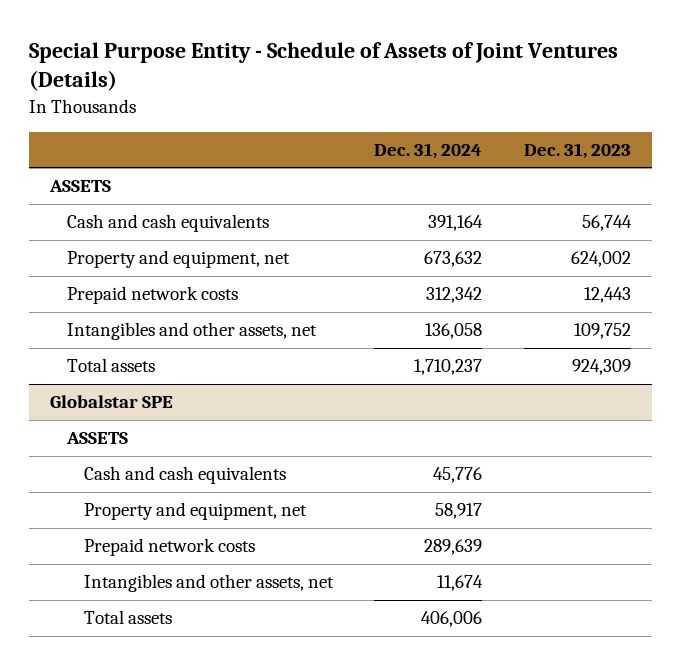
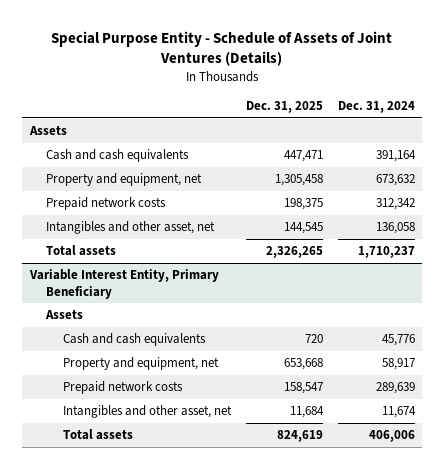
- | Dec. 31, 2024 | Dec. 31, 2023
+ | Dec. 31, 2025 | Dec. 31, 2024
- ASSETS
+ Assets
- Intangibles and other assets, net | 136,058 | 109,752
+ Intangibles and other asset, net | 144,545 | 136,058
- Globalstar SPE
- ASSETS
+ Variable Interest Entity, Primary Beneficiary
+ Assets
- Intangibles and other assets, net | 11,674 |
+ Intangibles and other asset, net | 11,684 | 11,674

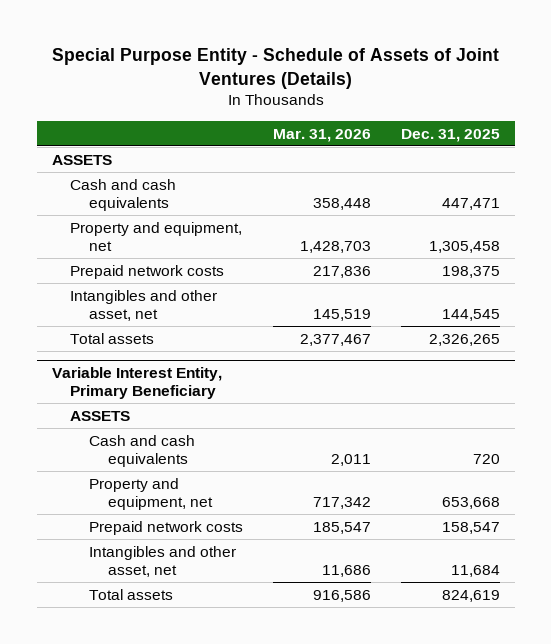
- | Dec. 31, 2025 | Dec. 31, 2024
+ | Mar. 31, 2026 | Dec. 31, 2025
- Assets
+ ASSETS
@ Variable Interest Entity, Primary Beneficiary
- Assets
+ ASSETS

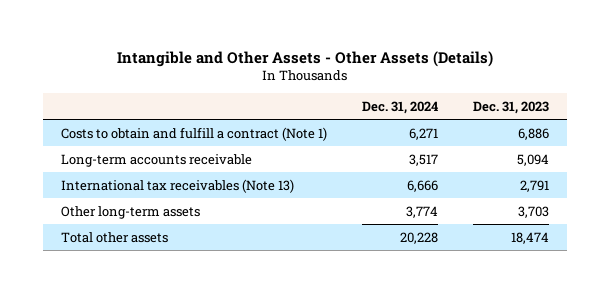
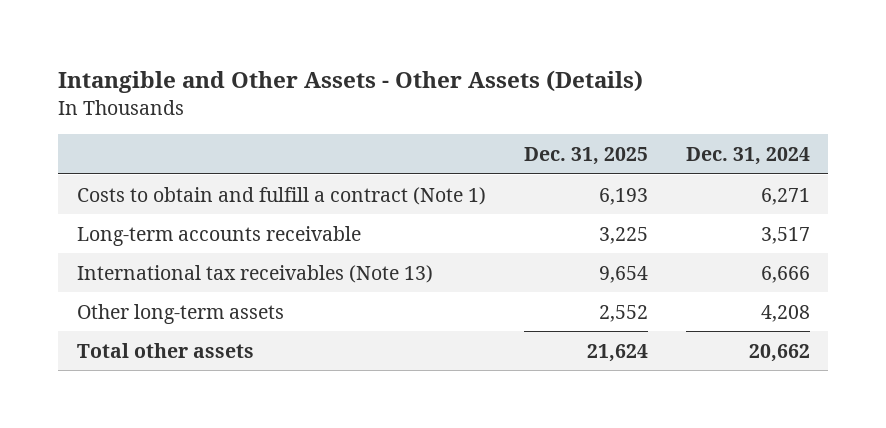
- | Dec. 31, 2024 | Dec. 31, 2023
+ | Dec. 31, 2025 | Dec. 31, 2024
- Other long-term assets | 3,774 | 3,703
- Total other assets | 20,228 | 18,474
+ Other long-term assets | 2,552 | 4,208
+ Total other assets | 21,624 | 20,662

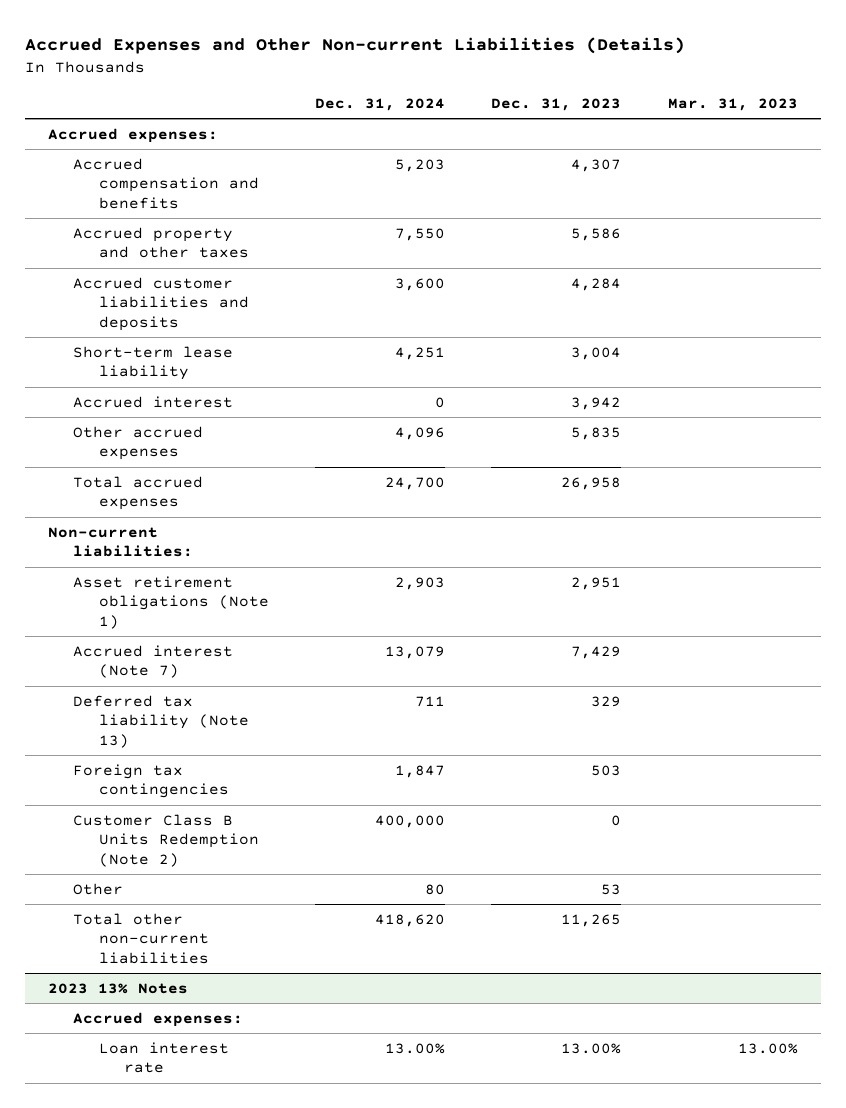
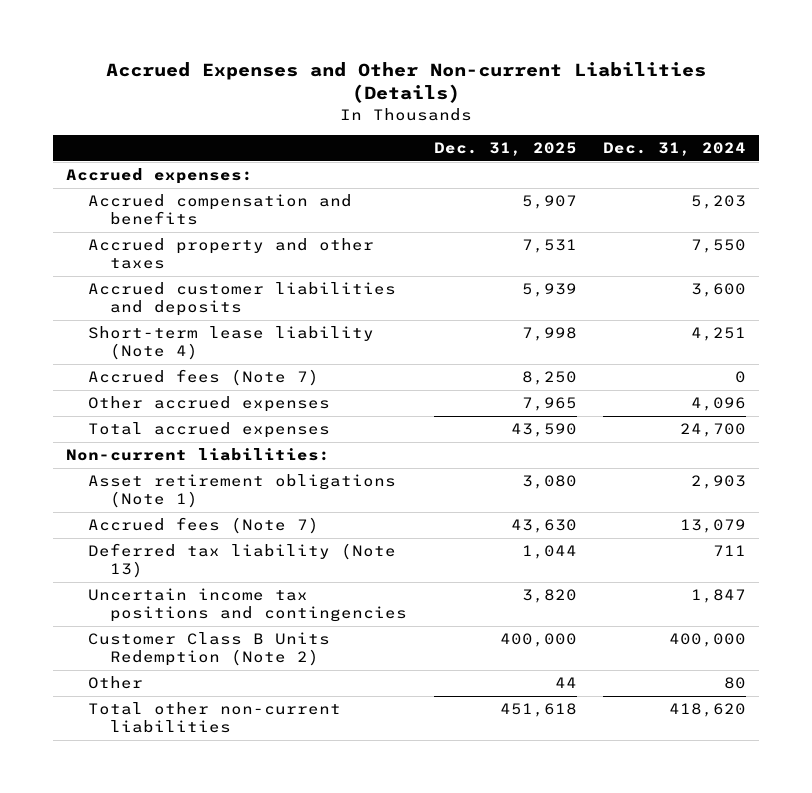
- | Dec. 31, 2024 | Dec. 31, 2023 | Mar. 31, 2023
+ | Dec. 31, 2025 | Dec. 31, 2024
- Short-term lease liability | 4,251 | 3,004 |
- Accrued interest | 0 | 3,942 |
+ Short-term lease liability (Note 4) | 7,998 | 4,251
+ Accrued fees (Note 7) | 8,250 | 0
- Accrued interest (Note 7) | 13,079 | 7,429 |
+ Accrued fees (Note 7) | 43,630 | 13,079
- Foreign tax contingencies | 1,847 | 503 |
+ Uncertain income tax positions and contingencies | 3,820 | 1,847
- 2023 13% Notes
- Accrued expenses:
- Loan interest rate | 13.00% | 13.00% | 13.00%

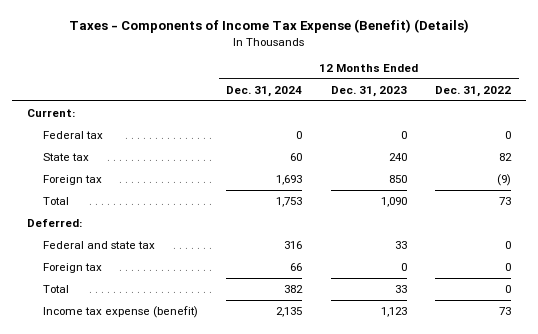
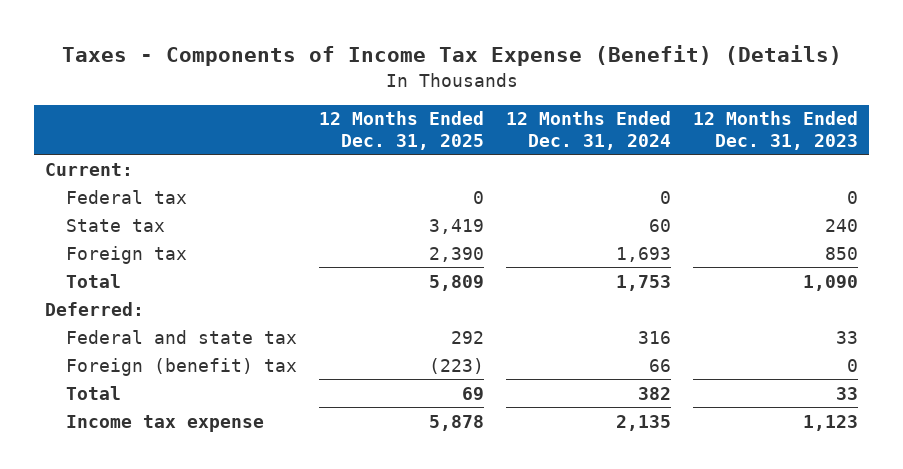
- | 12 Months Ended Dec. 31, 2024 | 12 Months Ended Dec. 31, 2023 | 12 Months Ended Dec. 31, 2022
+ | 12 Months Ended Dec. 31, 2025 | 12 Months Ended Dec. 31, 2024 | 12 Months Ended Dec. 31, 2023
- Foreign tax | 66 | 0 | 0
+ Foreign (benefit) tax | (223) | 66 | 0
- Income tax expense (benefit) | 2,135 | 1,123 | 73
+ Income tax expense | 5,878 | 2,135 | 1,123

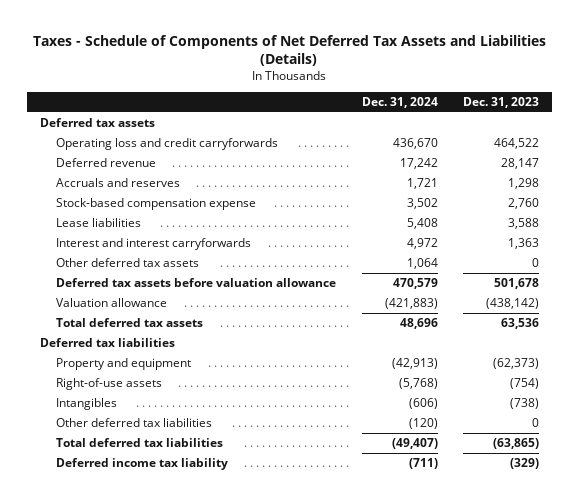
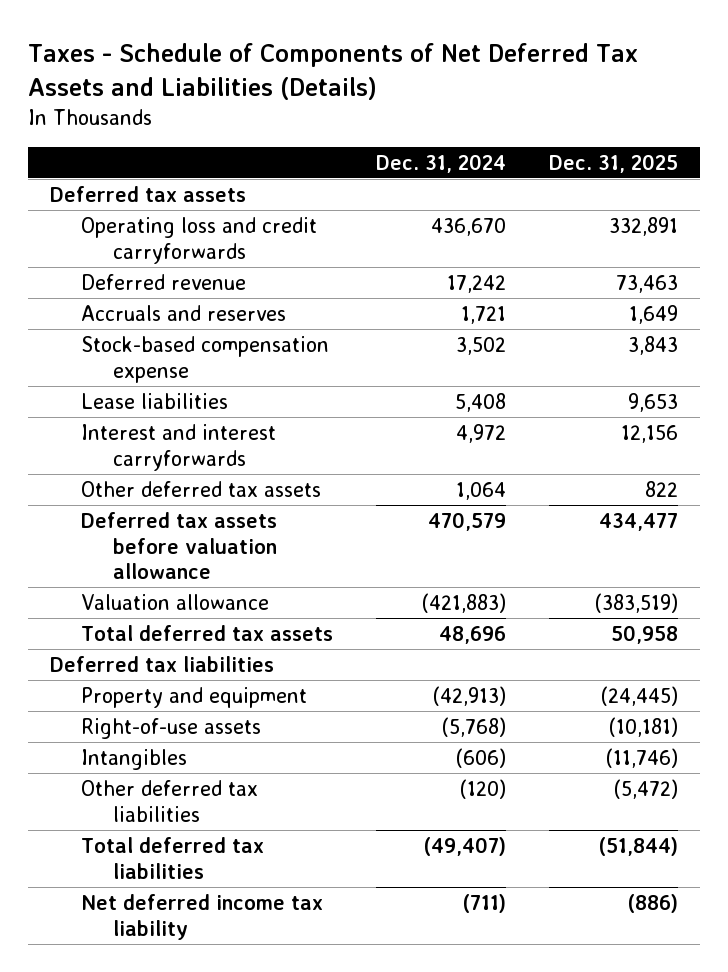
- | Dec. 31, 2024 | Dec. 31, 2023
+ | Dec. 31, 2024 | Dec. 31, 2025
- Deferred income tax liability | (711) | (329)
+ Net deferred income tax liability | (711) | (886)

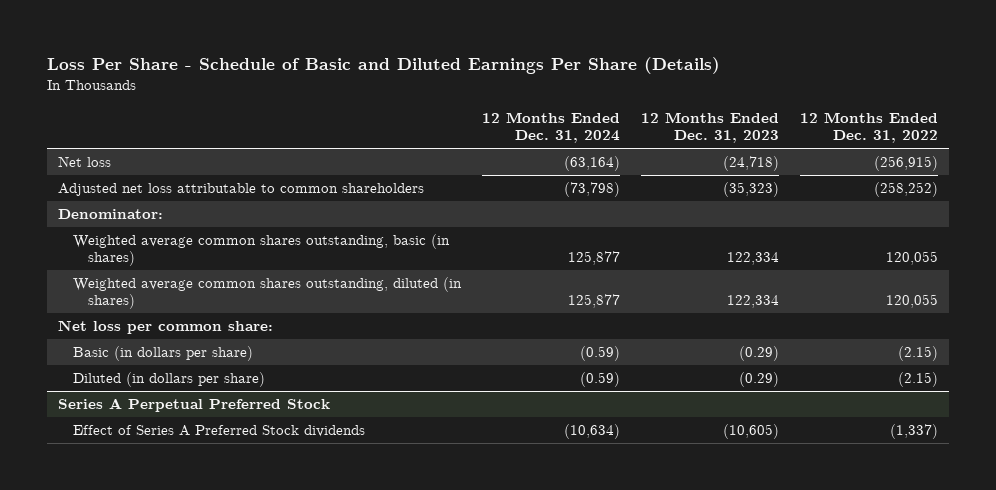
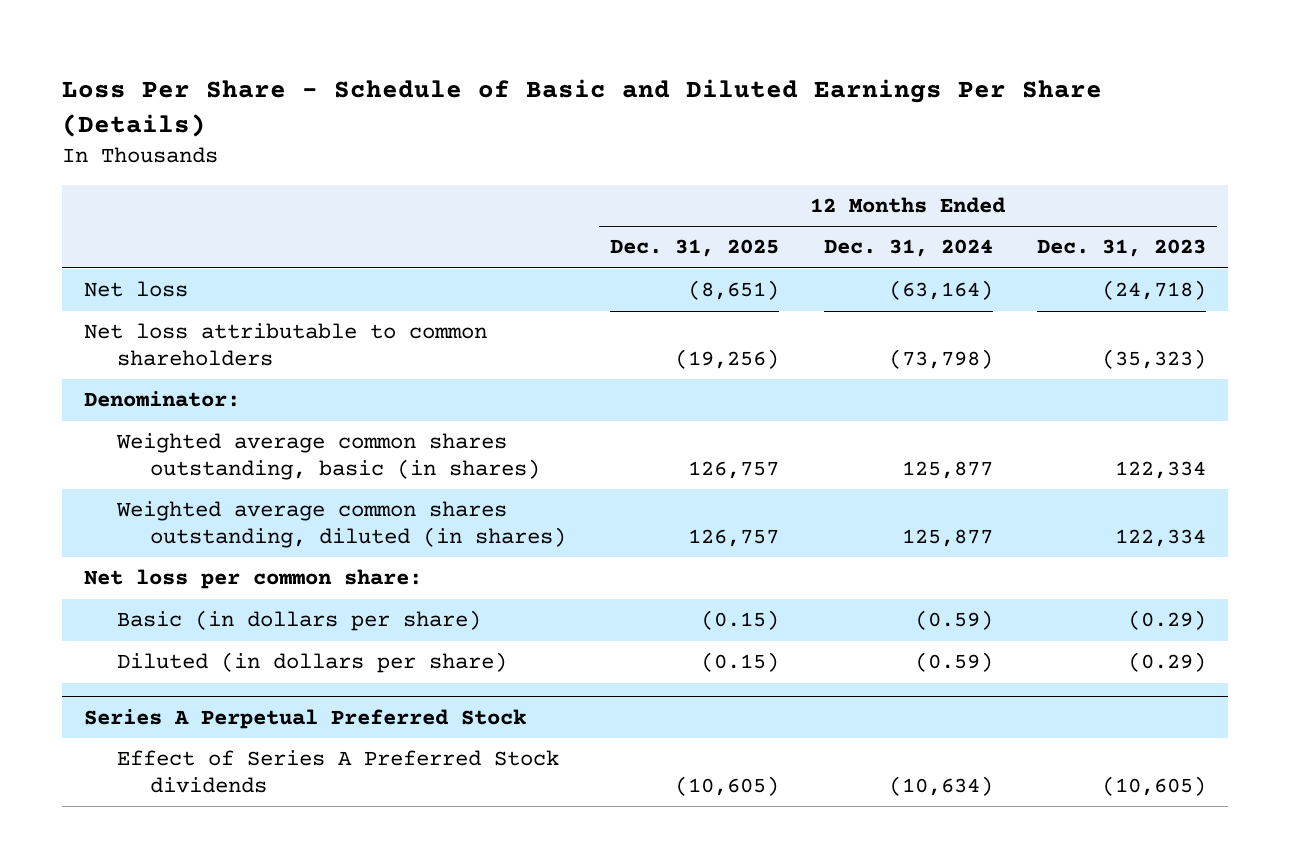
- | 12 Months Ended Dec. 31, 2024 | 12 Months Ended Dec. 31, 2023 | 12 Months Ended Dec. 31, 2022
+ | 12 Months Ended Dec. 31, 2025 | 12 Months Ended Dec. 31, 2024 | 12 Months Ended Dec. 31, 2023
- Adjusted net loss attributable to common shareholders | (73,798) | (35,323) | (258,252)
+ Net loss attributable to common shareholders | (19,256) | (73,798) | (35,323)

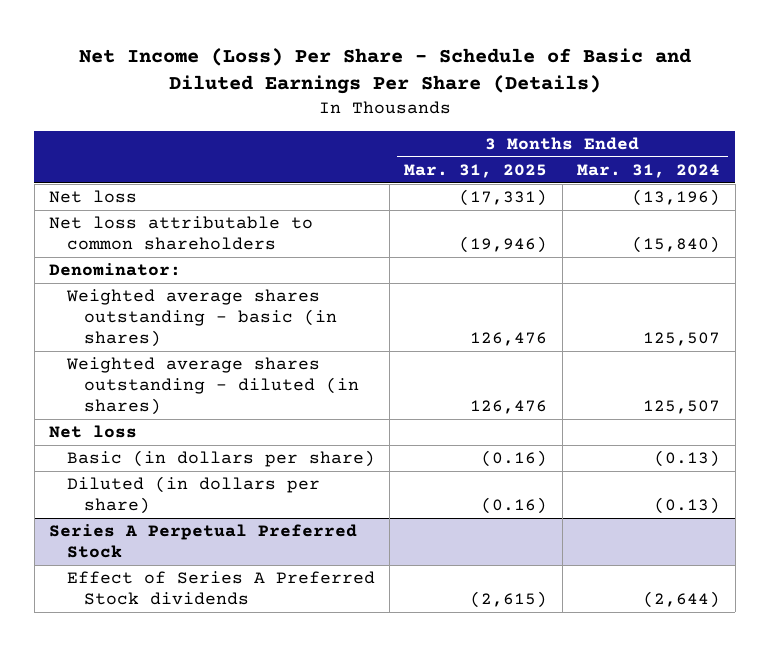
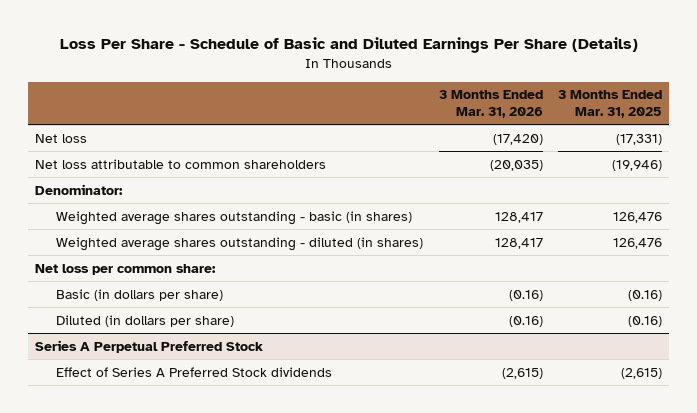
- Net Income (Loss) Per Share - Schedule of Basic and Diluted Earnings Per Share (Details)
+ Loss Per Share - Schedule of Basic and Diluted Earnings Per Share (Details)
- | 3 Months Ended Mar. 31, 2025 | 3 Months Ended Mar. 31, 2024
+ | 3 Months Ended Mar. 31, 2026 | 3 Months Ended Mar. 31, 2025
- Net loss
+ Net loss per common share:

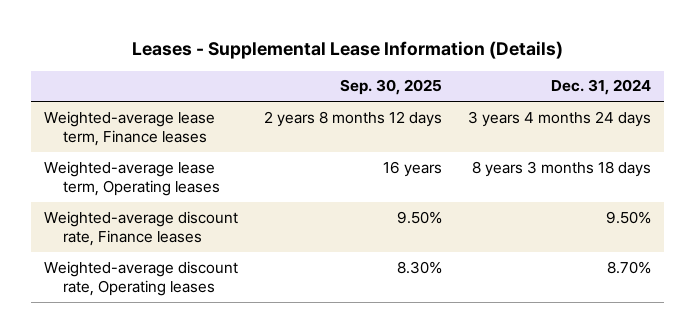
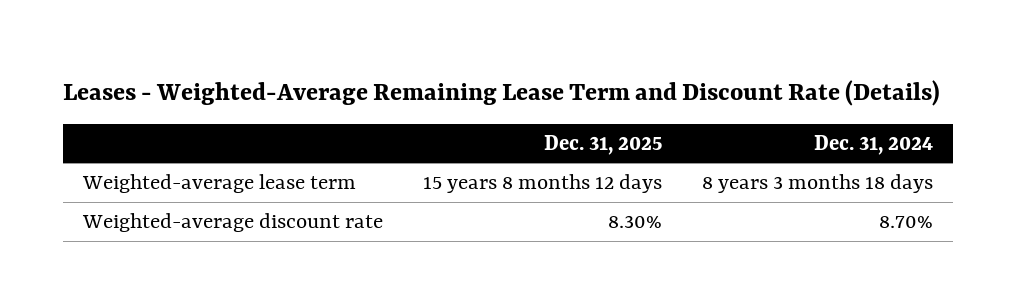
- Leases - Supplemental Lease Information (Details)
+ Leases - Weighted-Average Remaining Lease Term and Discount Rate (Details)
- | Sep. 30, 2025 | Dec. 31, 2024
+ | Dec. 31, 2025 | Dec. 31, 2024
- Weighted-average lease term, Finance leases | 2 years 8 months 12 days | 3 years 4 months 24 days
- Weighted-average lease term, Operating leases | 16 years | 8 years 3 months 18 days
- Weighted-average discount rate, Finance leases | 9.50% | 9.50%
- Weighted-average discount rate, Operating leases | 8.30% | 8.70%
+ Weighted-average lease term | 15 years 8 months 12 days | 8 years 3 months 18 days
+ Weighted-average discount rate | 8.30% | 8.70%

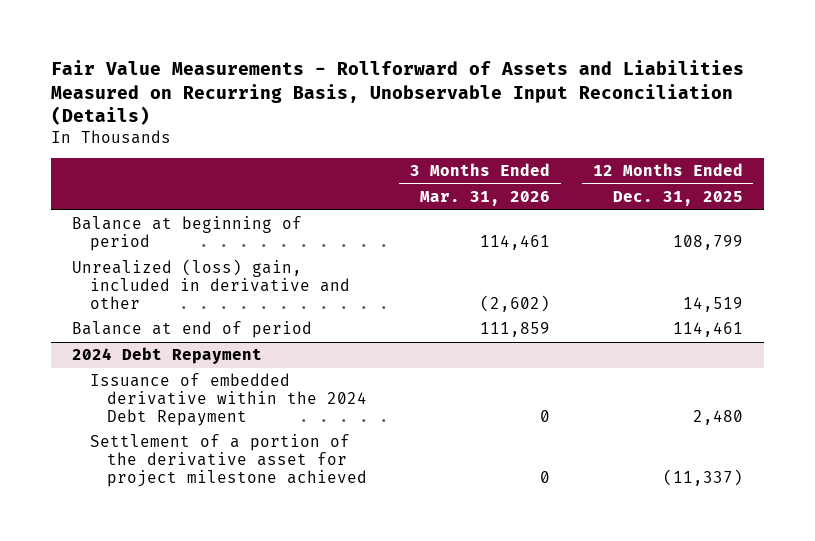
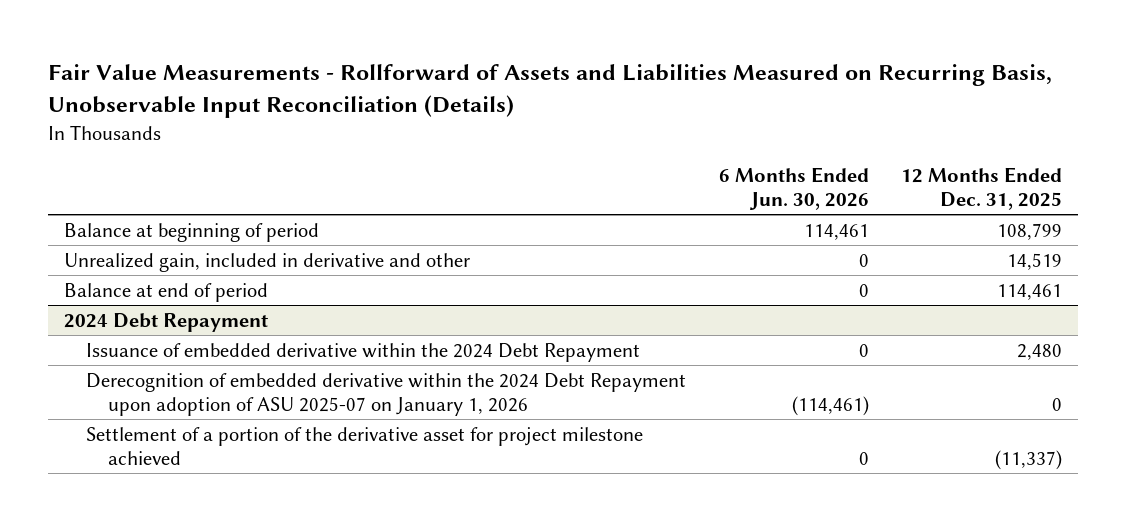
- | 3 Months Ended Mar. 31, 2026 | 12 Months Ended Dec. 31, 2025
+ | 6 Months Ended Jun. 30, 2026 | 12 Months Ended Dec. 31, 2025
- Unrealized (loss) gain, included in derivative and other | (2,602) | 14,519
+ Unrealized gain, included in derivative and other | 0 | 14,519
@ 2024 Debt Repayment
+ Derecognition of embedded derivative within the 2024 Debt Repayment upon adoption of ASU 2025-07 on January 1, 2026 | (114,461) | 0

